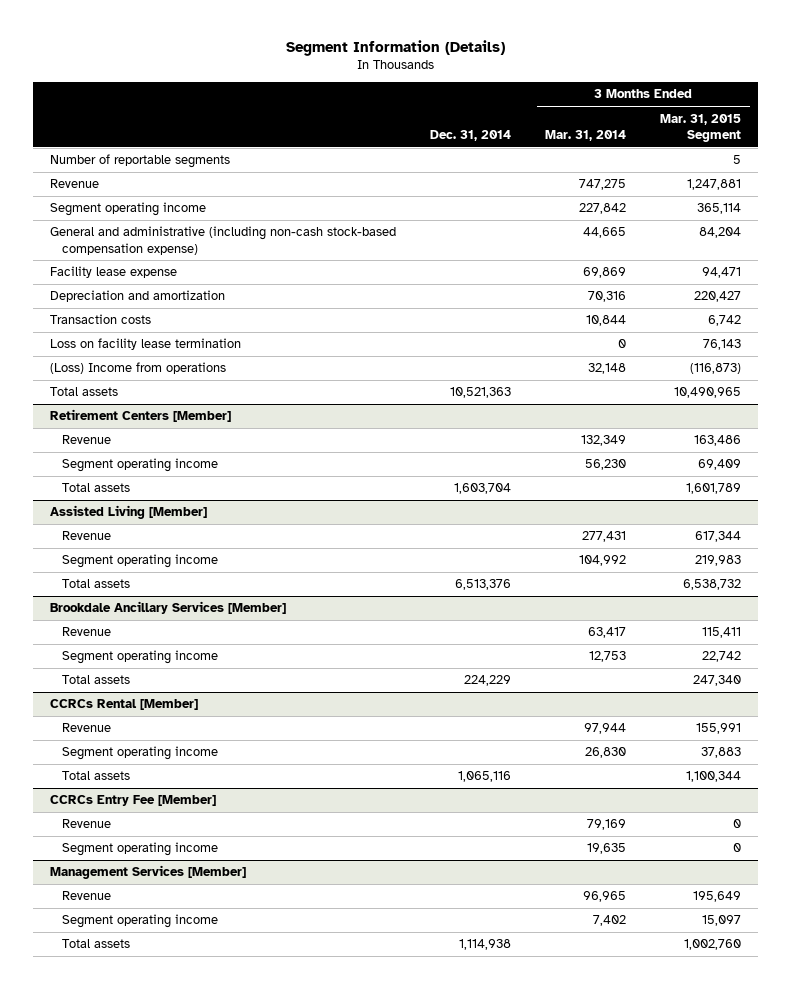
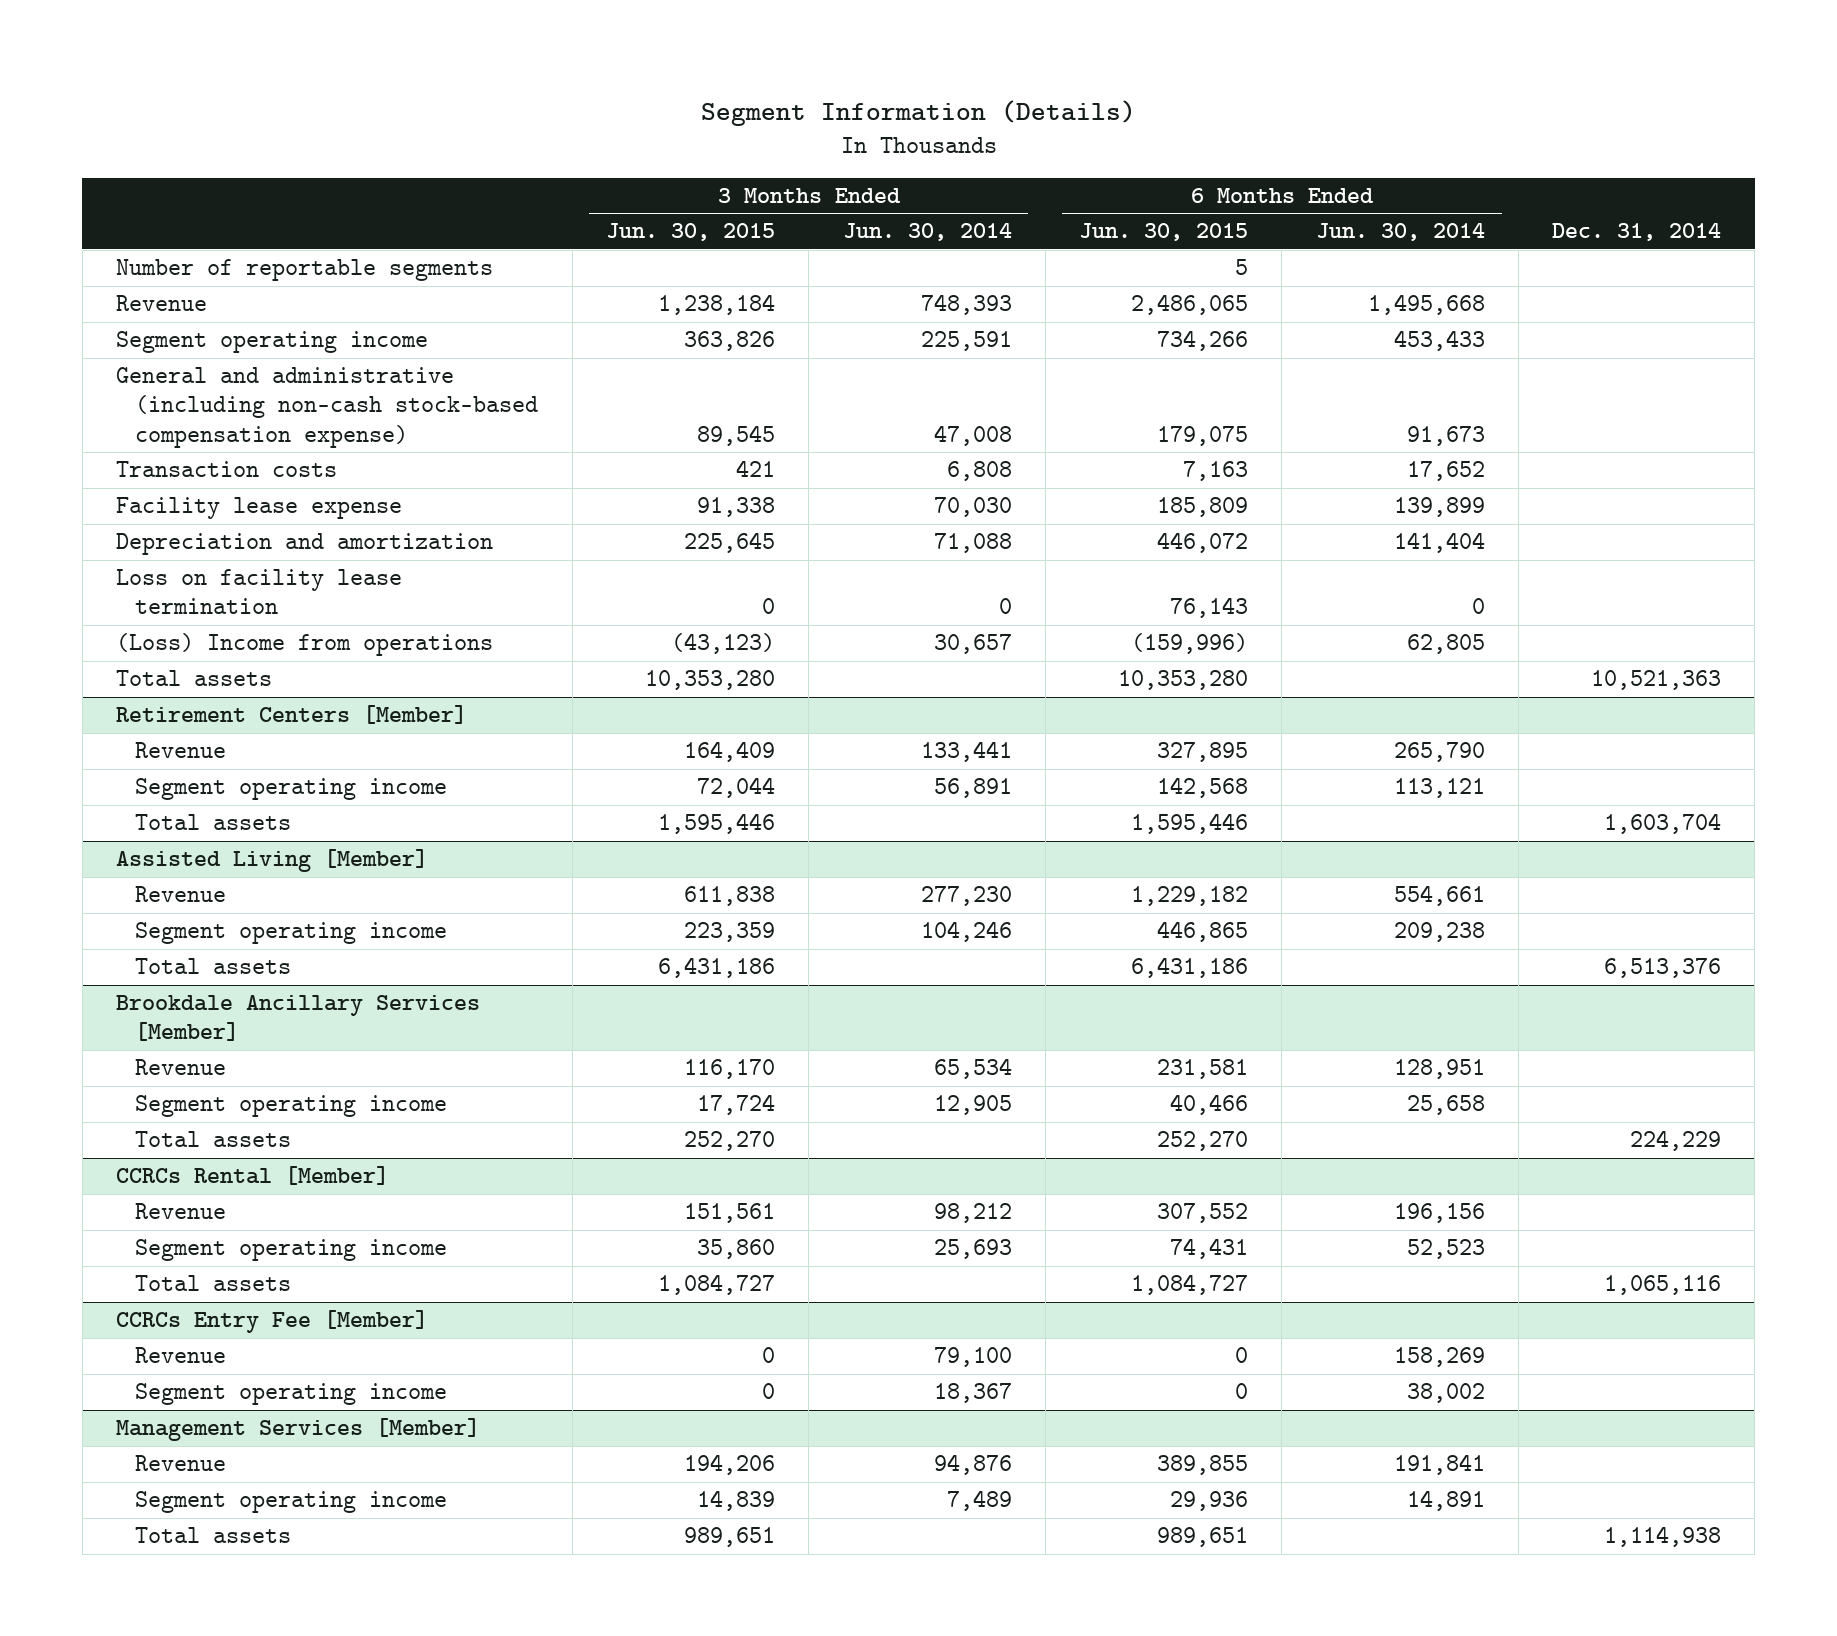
- | Dec. 31, 2014 | 3 Months Ended Mar. 31, 2014 | 3 Months Ended Mar. 31, 2015 Segment
+ | 3 Months Ended Jun. 30, 2015 | 3 Months Ended Jun. 30, 2014 | 6 Months Ended Jun. 30, 2015 | 6 Months Ended Jun. 30, 2014 | Dec. 31, 2014
moved up: Transaction costs | 421 | 6,808 | 7,163 | 17,652 |

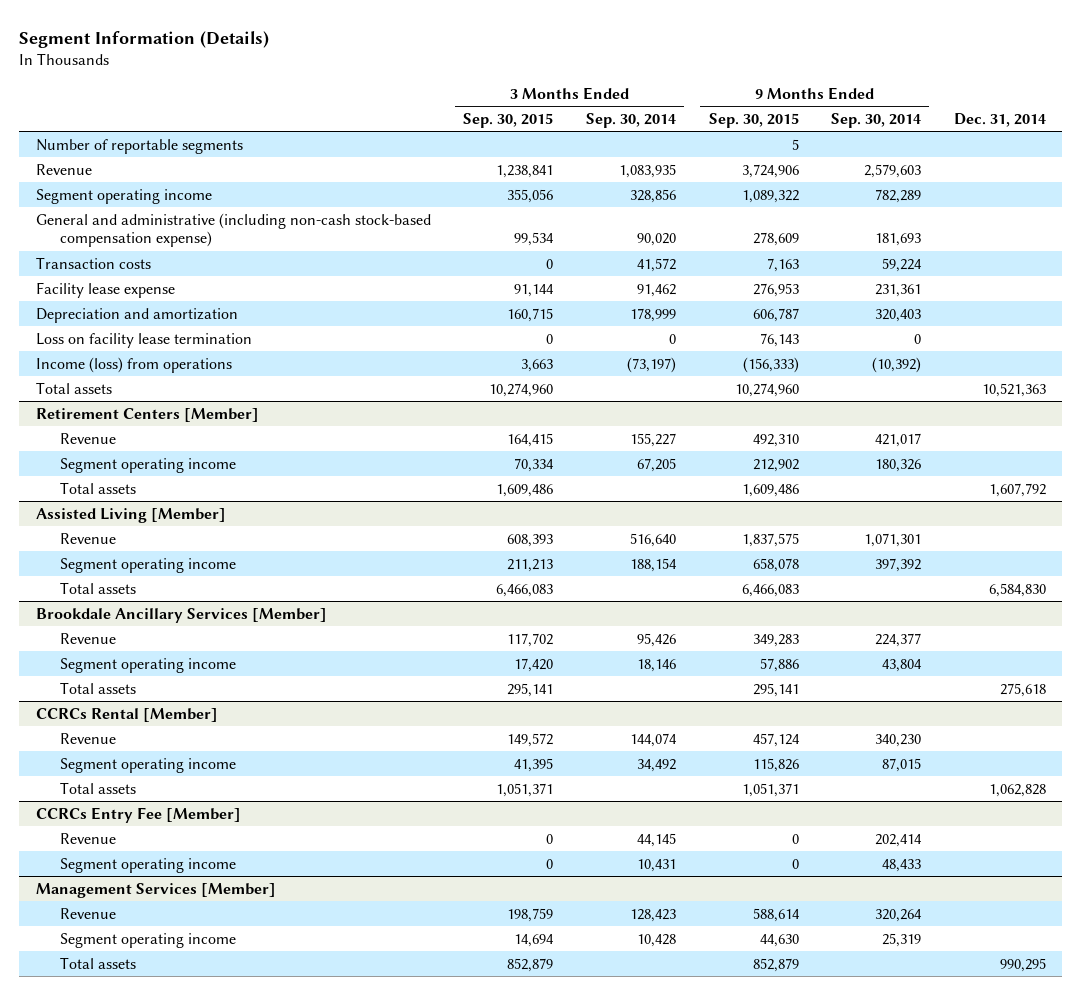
- | 3 Months Ended Jun. 30, 2015 | 3 Months Ended Jun. 30, 2014 | 6 Months Ended Jun. 30, 2015 | 6 Months Ended Jun. 30, 2014 | Dec. 31, 2014
+ | 3 Months Ended Sep. 30, 2015 | 3 Months Ended Sep. 30, 2014 | 9 Months Ended Sep. 30, 2015 | 9 Months Ended Sep. 30, 2014 | Dec. 31, 2014
- (Loss) Income from operations | (43,123) | 30,657 | (159,996) | 62,805 |
+ Income (loss) from operations | 3,663 | (73,197) | (156,333) | (10,392) |
@ Retirement Centers [Member]
- Total assets | 1,595,446 | | 1,595,446 | | 1,603,704
+ Total assets | 1,609,486 | | 1,609,486 | | 1,607,792
@ Assisted Living [Member]
- Total assets | 6,431,186 | | 6,431,186 | | 6,513,376
+ Total assets | 6,466,083 | | 6,466,083 | | 6,584,830
@ Brookdale Ancillary Services [Member]
- Total assets | 252,270 | | 252,270 | | 224,229
+ Total assets | 295,141 | | 295,141 | | 275,618
@ CCRCs Rental [Member]
- Total assets | 1,084,727 | | 1,084,727 | | 1,065,116
+ Total assets | 1,051,371 | | 1,051,371 | | 1,062,828
@ Management Services [Member]
- Total assets | 989,651 | | 989,651 | | 1,114,938
+ Total assets | 852,879 | | 852,879 | | 990,295

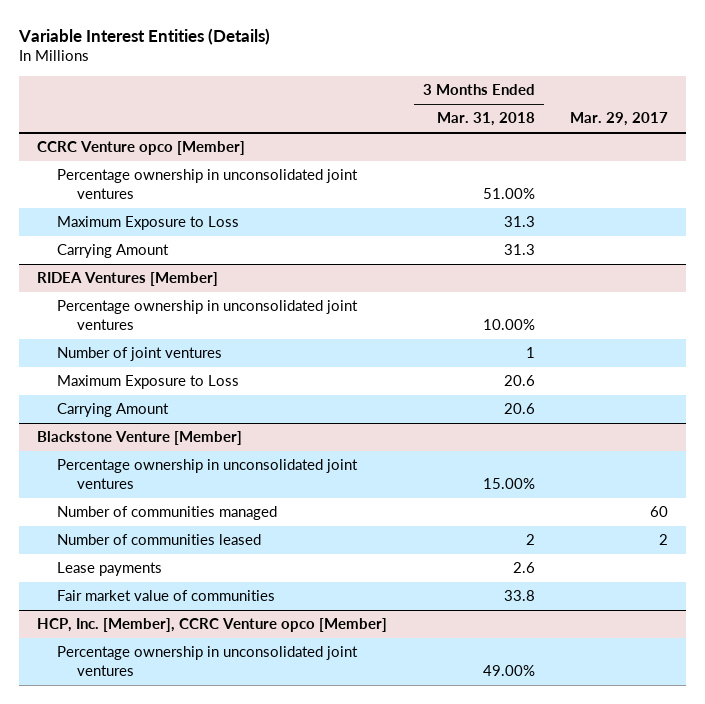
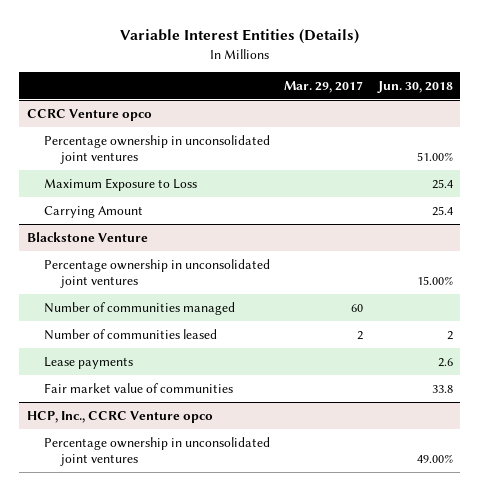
- | 3 Months Ended Mar. 31, 2018 | Mar. 29, 2017
+ | Mar. 29, 2017 | Jun. 30, 2018
- CCRC Venture opco [Member]
+ CCRC Venture opco
- RIDEA Ventures [Member]
- Percentage ownership in unconsolidated joint ventures | 10.00% |
- Number of joint ventures | 1 |
- Maximum Exposure to Loss | 20.6 |
- Carrying Amount | 20.6 |
- Blackstone Venture [Member]
+ Blackstone Venture
- HCP, Inc. [Member], CCRC Venture opco [Member]
+ HCP, Inc., CCRC Venture opco

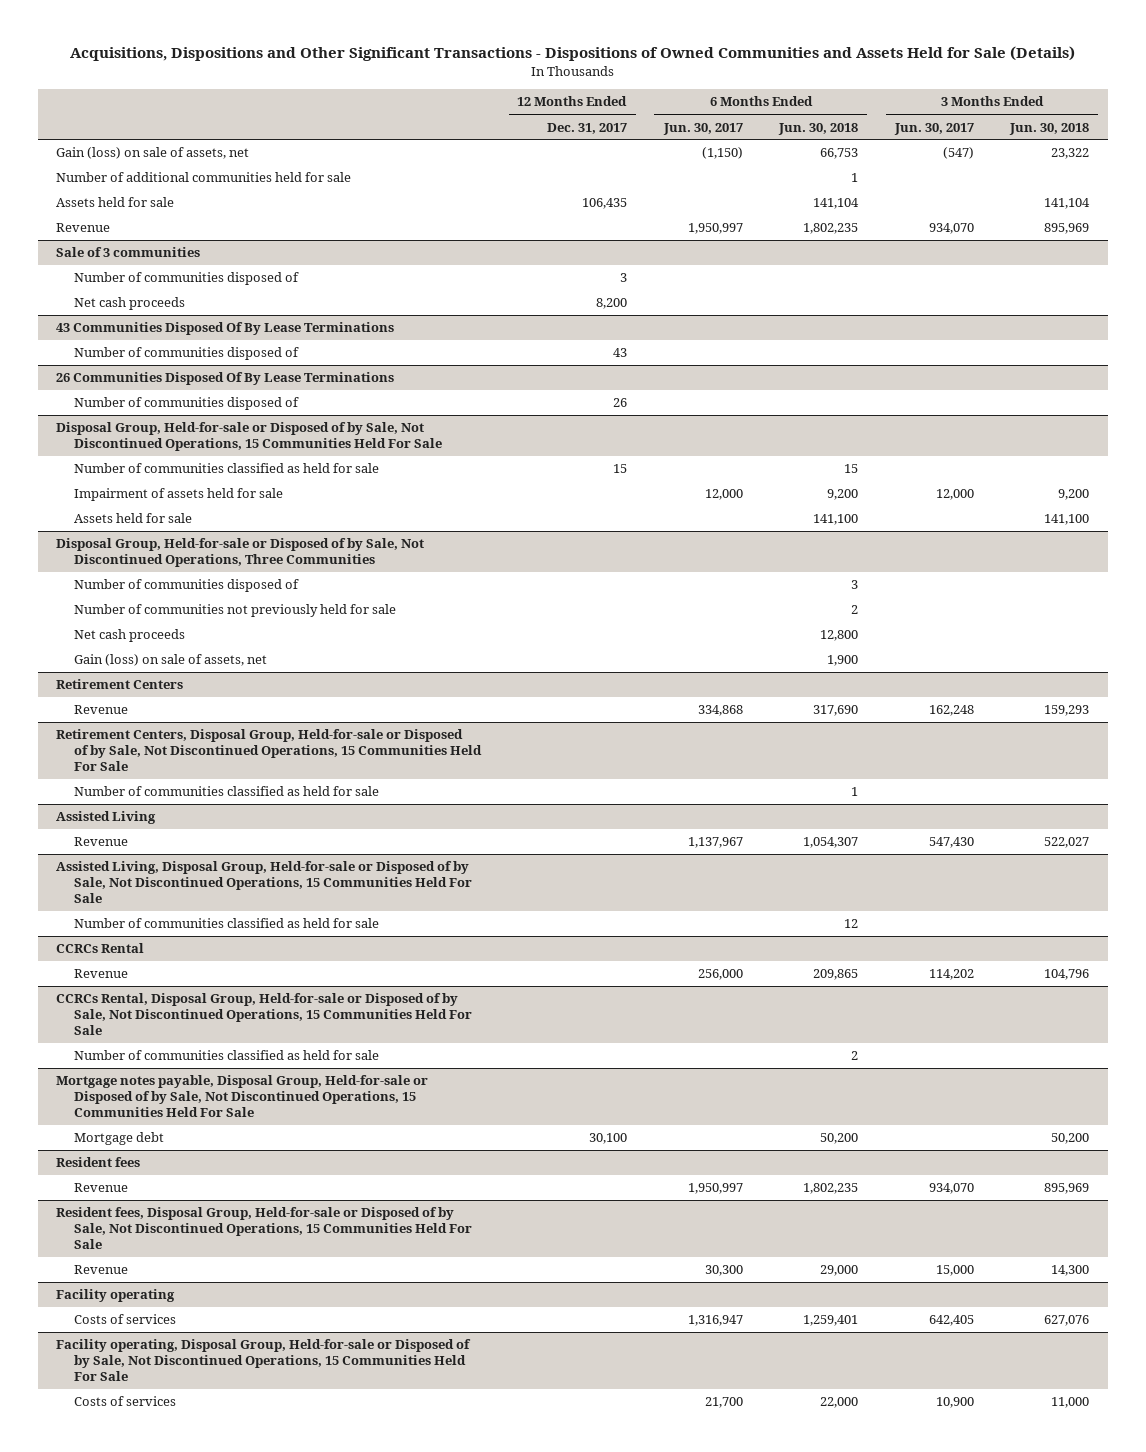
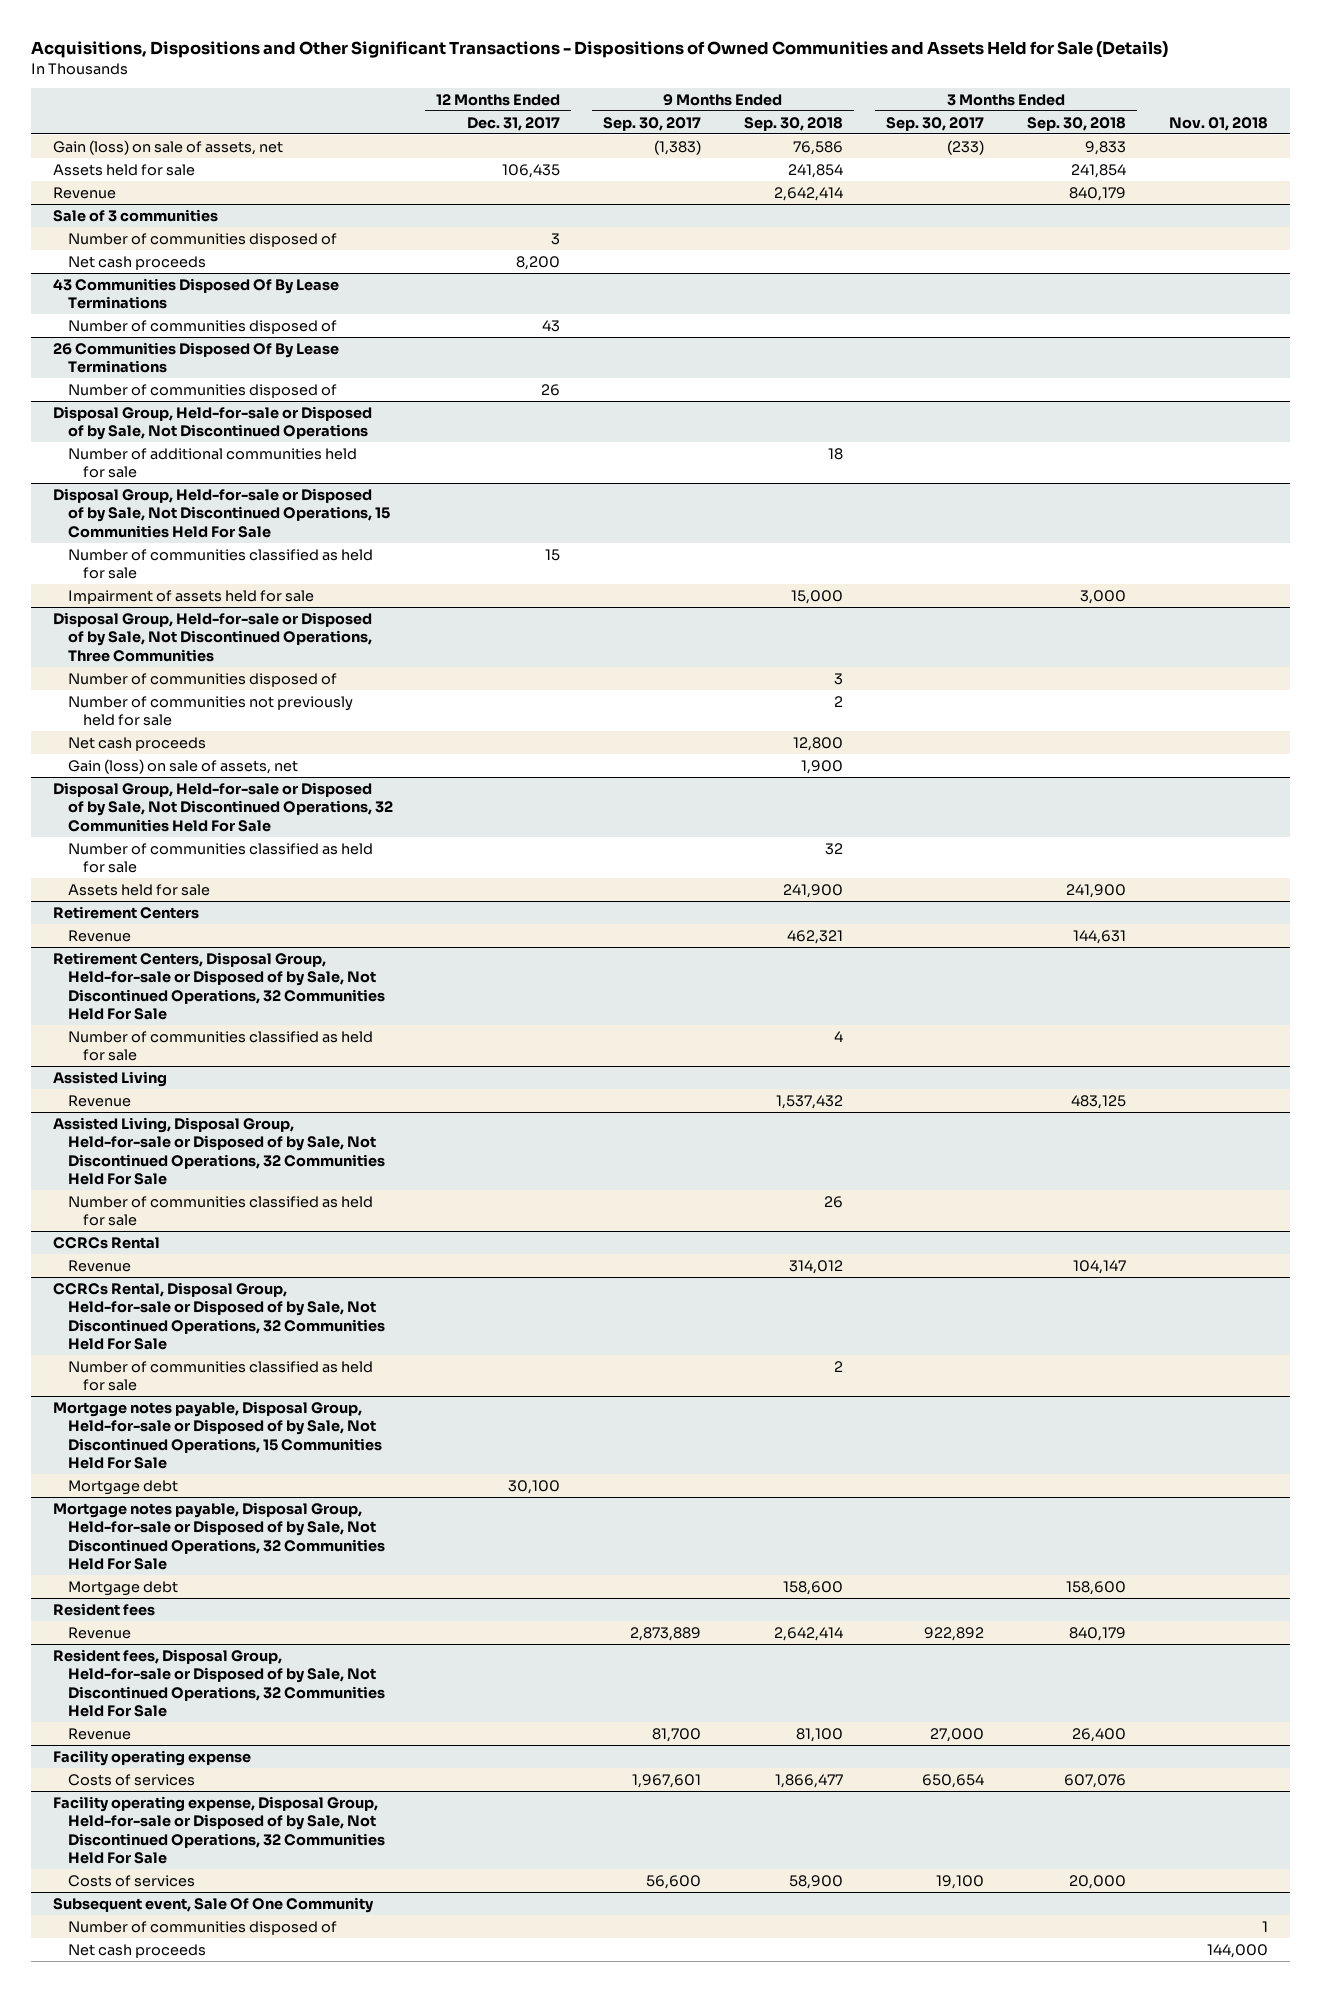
- | 12 Months Ended Dec. 31, 2017 | 6 Months Ended Jun. 30, 2017 | 6 Months Ended Jun. 30, 2018 | 3 Months Ended Jun. 30, 2017 | 3 Months Ended Jun. 30, 2018
+ | 12 Months Ended Dec. 31, 2017 | 9 Months Ended Sep. 30, 2017 | 9 Months Ended Sep. 30, 2018 | 3 Months Ended Sep. 30, 2017 | 3 Months Ended Sep. 30, 2018 | Nov. 01, 2018
- Number of additional communities held for sale | | | 1 | |
+ Disposal Group, Held-for-sale or Disposed of by Sale, Not Discontinued Operations
+ Number of additional communities held for sale | | | 18 | | |
@ Disposal Group, Held-for-sale or Disposed of by Sale, Not Discontinued Operations, 15 Communities Held For Sale
- Assets held for sale | | | 141,100 | | 141,100
+ Disposal Group, Held-for-sale or Disposed of by Sale, Not Discontinued Operations, 32 Communities Held For Sale
+ Number of communities classified as held for sale | | | 32 | | |
+ Assets held for sale | | | 241,900 | | 241,900 |
- Retirement Centers, Disposal Group, Held-for-sale or Disposed of by Sale, Not Discontinued Operations, 15 Communities Held For Sale
+ Retirement Centers, Disposal Group, Held-for-sale or Disposed of by Sale, Not Discontinued Operations, 32 Communities Held For Sale
- Assisted Living, Disposal Group, Held-for-sale or Disposed of by Sale, Not Discontinued Operations, 15 Communities Held For Sale
+ Assisted Living, Disposal Group, Held-for-sale or Disposed of by Sale, Not Discontinued Operations, 32 Communities Held For Sale
- CCRCs Rental, Disposal Group, Held-for-sale or Disposed of by Sale, Not Discontinued Operations, 15 Communities Held For Sale
+ CCRCs Rental, Disposal Group, Held-for-sale or Disposed of by Sale, Not Discontinued Operations, 32 Communities Held For Sale
+ Mortgage notes payable, Disposal Group, Held-for-sale or Disposed of by Sale, Not Discontinued Operations, 32 Communities Held For Sale
+ Mortgage debt | | | 158,600 | | 158,600 |
- Resident fees, Disposal Group, Held-for-sale or Disposed of by Sale, Not Discontinued Operations, 15 Communities Held For Sale
+ Resident fees, Disposal Group, Held-for-sale or Disposed of by Sale, Not Discontinued Operations, 32 Communities Held For Sale
- Facility operating
+ Facility operating expense
- Facility operating, Disposal Group, Held-for-sale or Disposed of by Sale, Not Discontinued Operations, 15 Communities Held For Sale
+ Facility operating expense, Disposal Group, Held-for-sale or Disposed of by Sale, Not Discontinued Operations, 32 Communities Held For Sale
+ Subsequent event, Sale Of One Community
+ Number of communities disposed of | | | | | | 1
+ Net cash proceeds | | | | | | 144,000

